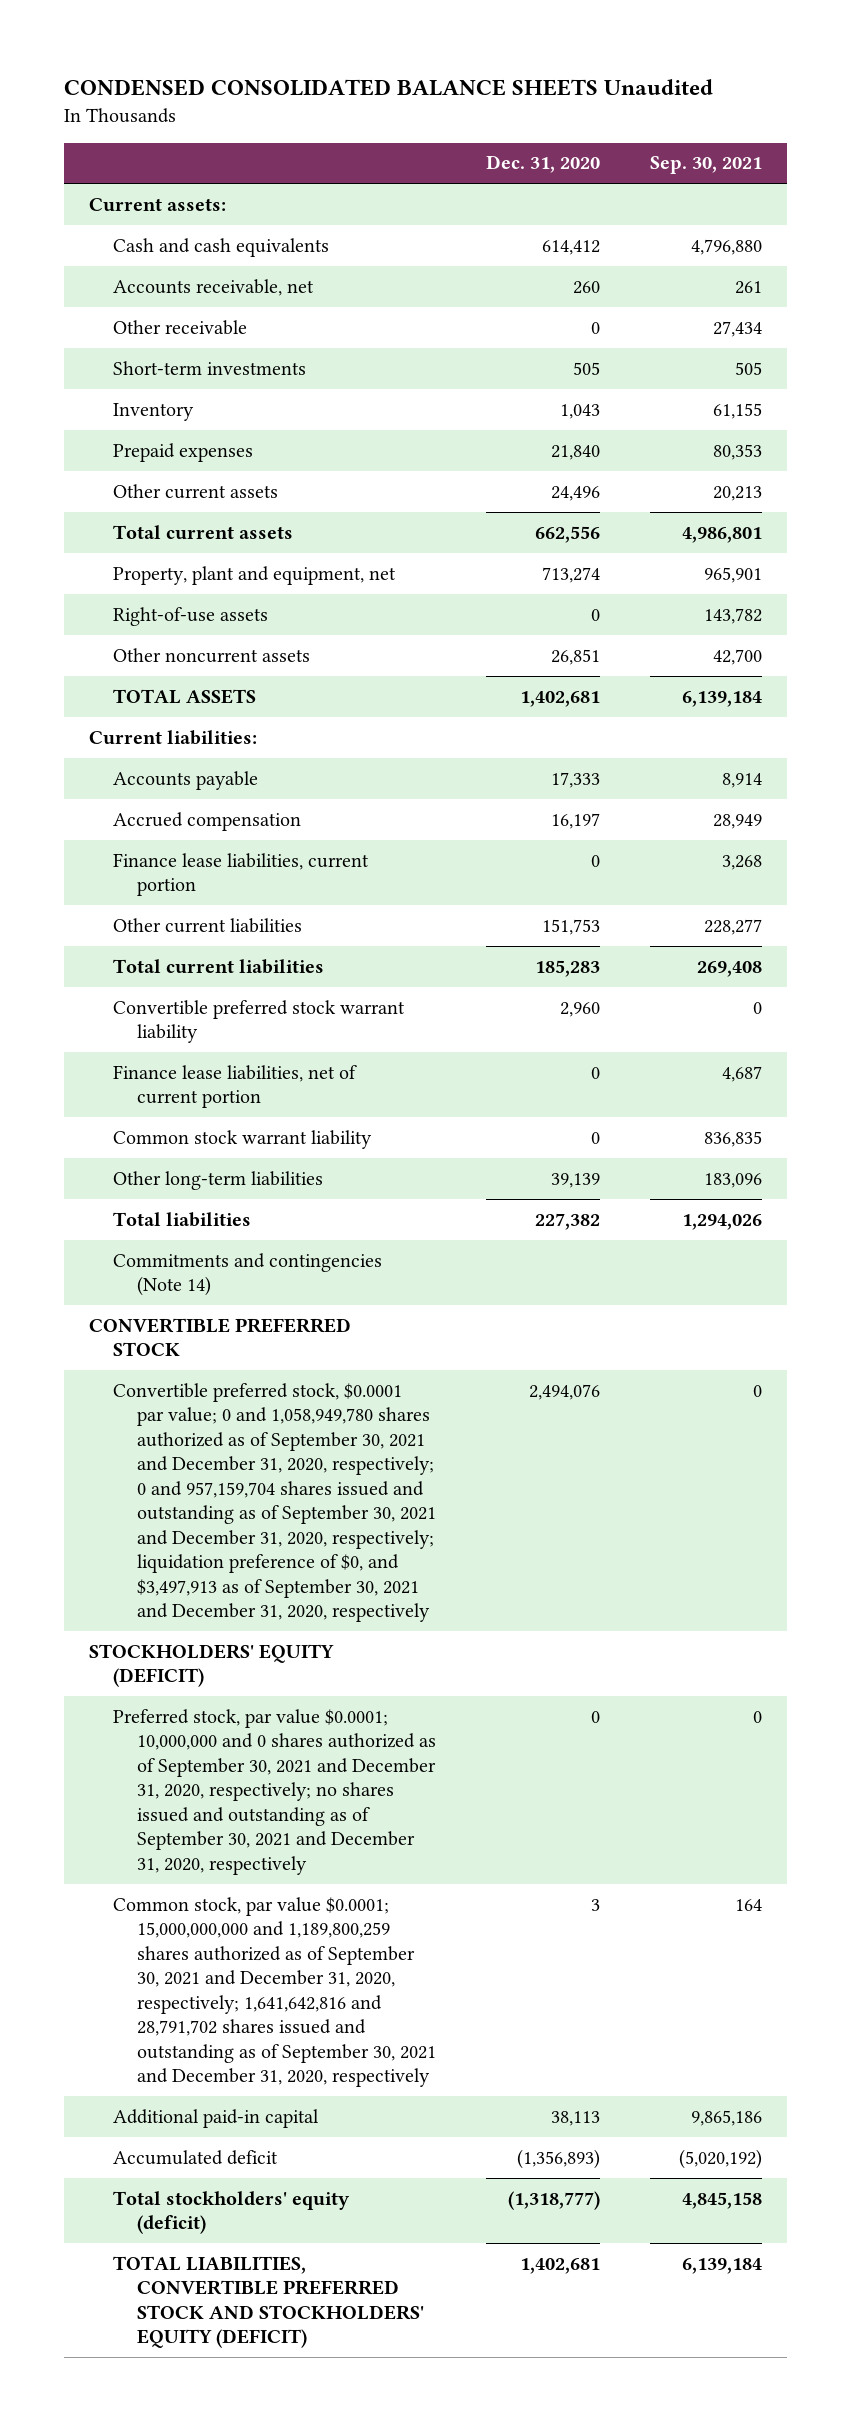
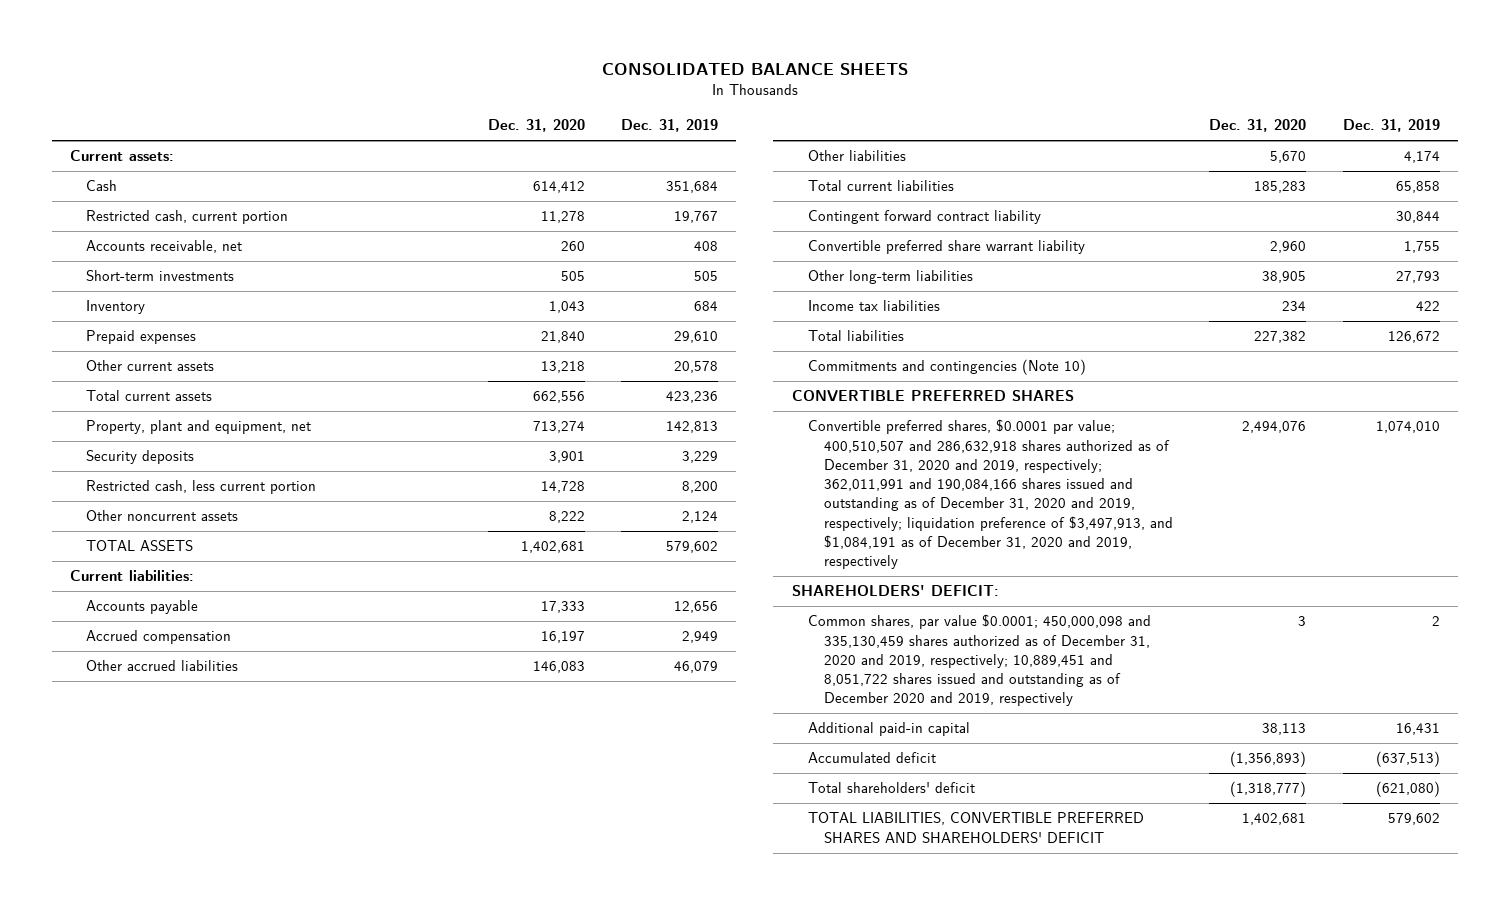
- CONDENSED CONSOLIDATED BALANCE SHEETS Unaudited
+ CONSOLIDATED BALANCE SHEETS
- | Dec. 31, 2020 | Sep. 30, 2021
+ | Dec. 31, 2020 | Dec. 31, 2019
- Cash and cash equivalents | 614,412 | 4,796,880
+ Cash | 614,412 | 351,684
+ Restricted cash, current portion | 11,278 | 19,767
- Other receivable | 0 | 27,434
- Other current assets | 24,496 | 20,213
+ Other current assets | 13,218 | 20,578
- Right-of-use assets | 0 | 143,782
- Other noncurrent assets | 26,851 | 42,700
+ Security deposits | 3,901 | 3,229
+ Restricted cash, less current portion | 14,728 | 8,200
+ Other noncurrent assets | 8,222 | 2,124
- Finance lease liabilities, current portion | 0 | 3,268
- Other current liabilities | 151,753 | 228,277
+ Other accrued liabilities | 146,083 | 46,079
+ Other liabilities | 5,670 | 4,174
- Convertible preferred stock warrant liability | 2,960 | 0
- Finance lease liabilities, net of current portion | 0 | 4,687
- Common stock warrant liability | 0 | 836,835
- Other long-term liabilities | 39,139 | 183,096
+ Contingent forward contract liability | | 30,844
+ Convertible preferred share warrant liability | 2,960 | 1,755
+ Other long-term liabilities | 38,905 | 27,793
+ Income tax liabilities | 234 | 422
- Commitments and contingencies (Note 14)
- CONVERTIBLE PREFERRED STOCK
- Convertible preferred stock, $0.0001 par value; 0 and 1,058,949,780 shares authorized as of September 30, 2021 and December 31, 2020, respectively; 0 and 957,159,704 shares issued and outstanding as of September 30, 2021 and December 31, 2020, respectively; liquidation preference of $0, and $3,497,913 as of September 30, 2021 and December 31, 2020, respectively | 2,494,076 | 0
- STOCKHOLDERS' EQUITY (DEFICIT)
- Preferred stock, par value $0.0001; 10,000,000 and 0 shares authorized as of September 30, 2021 and December 31, 2020, respectively; no shares issued and outstanding as of September 30, 2021 and December 31, 2020, respectively | 0 | 0
- Common stock, par value $0.0001; 15,000,000,000 and 1,189,800,259 shares authorized as of September 30, 2021 and December 31, 2020, respectively; 1,641,642,816 and 28,791,702 shares issued and outstanding as of September 30, 2021 and December 31, 2020, respectively | 3 | 164
+ Commitments and contingencies (Note 10)
+ CONVERTIBLE PREFERRED SHARES
+ Convertible preferred shares, $0.0001 par value; 400,510,507 and 286,632,918 shares authorized as of December 31, 2020 and 2019, respectively; 362,011,991 and 190,084,166 shares issued and outstanding as of December 31, 2020 and 2019, respectively; liquidation preference of $3,497,913, and $1,084,191 as of December 31, 2020 and 2019, respectively | 2,494,076 | 1,074,010
+ SHAREHOLDERS' DEFICIT:
+ Common shares, par value $0.0001; 450,000,098 and 335,130,459 shares authorized as of December 31, 2020 and 2019, respectively; 10,889,451 and 8,051,722 shares issued and outstanding as of December 2020 and 2019, respectively | 3 | 2
- Total stockholders' equity (deficit) | (1,318,777) | 4,845,158
- TOTAL LIABILITIES, CONVERTIBLE PREFERRED STOCK AND STOCKHOLDERS' EQUITY (DEFICIT) | 1,402,681 | 6,139,184
+ Total shareholders' deficit | (1,318,777) | (621,080)
+ TOTAL LIABILITIES, CONVERTIBLE PREFERRED SHARES AND SHAREHOLDERS' DEFICIT | 1,402,681 | 579,602

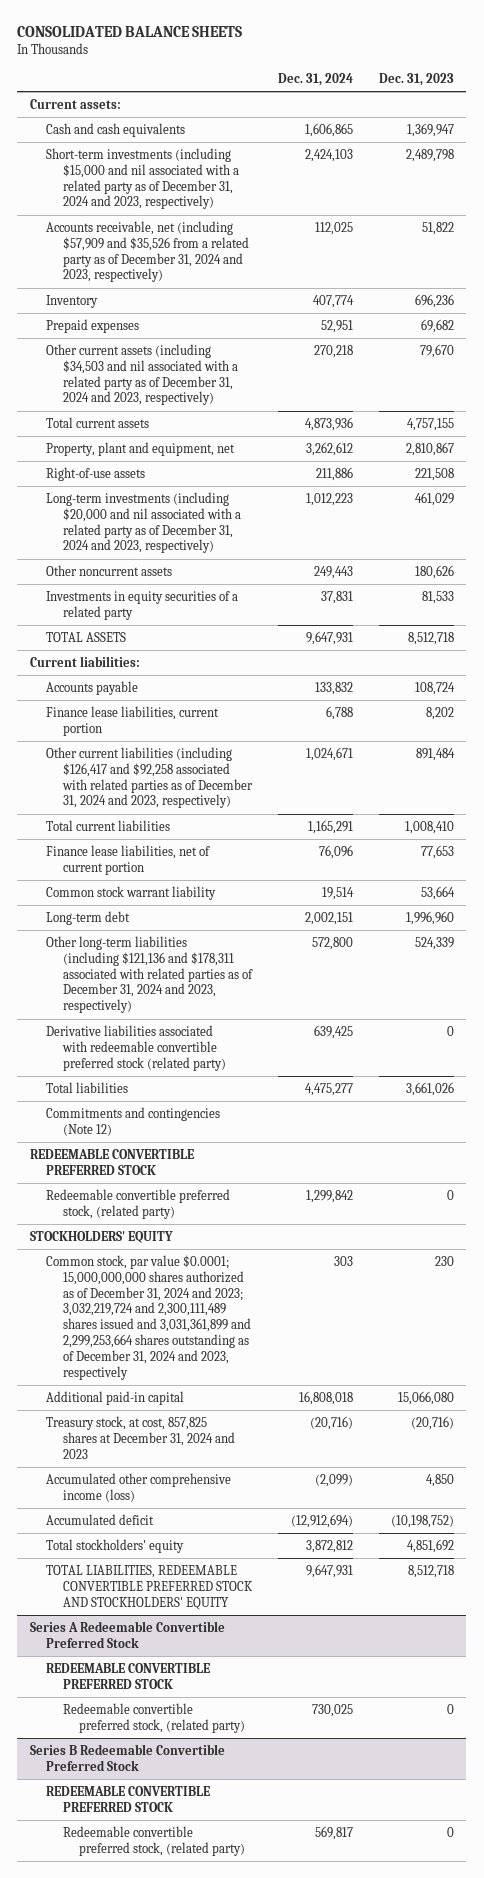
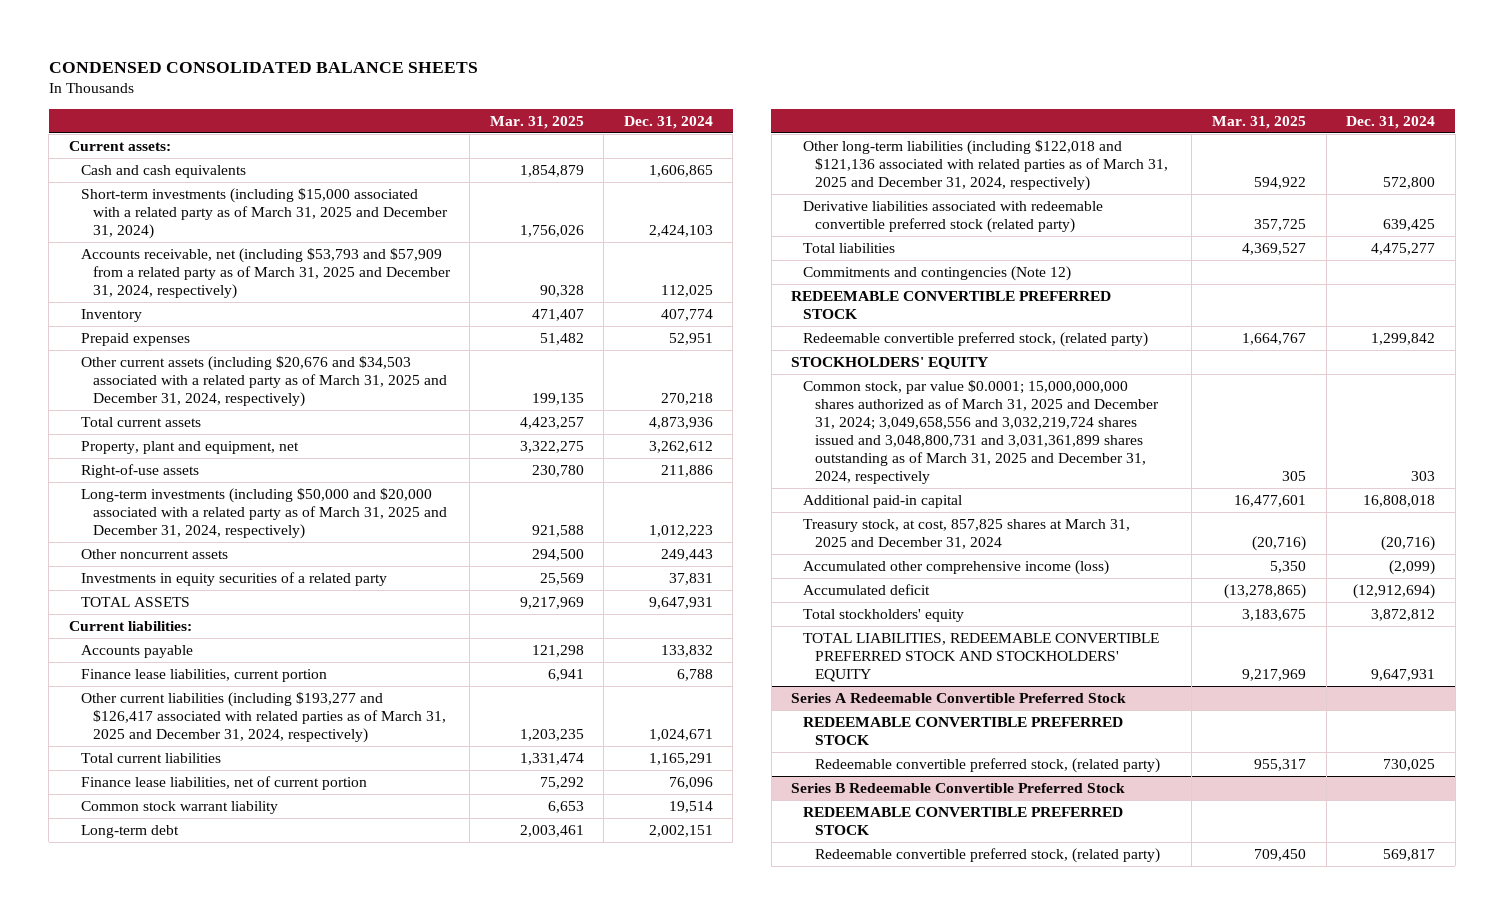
- CONSOLIDATED BALANCE SHEETS
+ CONDENSED CONSOLIDATED BALANCE SHEETS
- | Dec. 31, 2024 | Dec. 31, 2023
+ | Mar. 31, 2025 | Dec. 31, 2024
- Short-term investments (including $15,000 and nil associated with a related party as of December 31, 2024 and 2023, respectively) | 2,424,103 | 2,489,798
- Accounts receivable, net (including $57,909 and $35,526 from a related party as of December 31, 2024 and 2023, respectively) | 112,025 | 51,822
+ Short-term investments (including $15,000 associated with a related party as of March 31, 2025 and December 31, 2024) | 1,756,026 | 2,424,103
+ Accounts receivable, net (including $53,793 and $57,909 from a related party as of March 31, 2025 and December 31, 2024, respectively) | 90,328 | 112,025
- Other current assets (including $34,503 and nil associated with a related party as of December 31, 2024 and 2023, respectively) | 270,218 | 79,670
+ Other current assets (including $20,676 and $34,503 associated with a related party as of March 31, 2025 and December 31, 2024, respectively) | 199,135 | 270,218
- Long-term investments (including $20,000 and nil associated with a related party as of December 31, 2024 and 2023, respectively) | 1,012,223 | 461,029
+ Long-term investments (including $50,000 and $20,000 associated with a related party as of March 31, 2025 and December 31, 2024, respectively) | 921,588 | 1,012,223
- Other current liabilities (including $126,417 and $92,258 associated with related parties as of December 31, 2024 and 2023, respectively) | 1,024,671 | 891,484
+ Other current liabilities (including $193,277 and $126,417 associated with related parties as of March 31, 2025 and December 31, 2024, respectively) | 1,203,235 | 1,024,671
- Other long-term liabilities (including $121,136 and $178,311 associated with related parties as of December 31, 2024 and 2023, respectively) | 572,800 | 524,339
+ Other long-term liabilities (including $122,018 and $121,136 associated with related parties as of March 31, 2025 and December 31, 2024, respectively) | 594,922 | 572,800
- Common stock, par value $0.0001; 15,000,000,000 shares authorized as of December 31, 2024 and 2023; 3,032,219,724 and 2,300,111,489 shares issued and 3,031,361,899 and 2,299,253,664 shares outstanding as of December 31, 2024 and 2023, respectively | 303 | 230
+ Common stock, par value $0.0001; 15,000,000,000 shares authorized as of March 31, 2025 and December 31, 2024; 3,049,658,556 and 3,032,219,724 shares issued and 3,048,800,731 and 3,031,361,899 shares outstanding as of March 31, 2025 and December 31, 2024, respectively | 305 | 303
- Treasury stock, at cost, 857,825 shares at December 31, 2024 and 2023 | (20,716) | (20,716)
+ Treasury stock, at cost, 857,825 shares at March 31, 2025 and December 31, 2024 | (20,716) | (20,716)

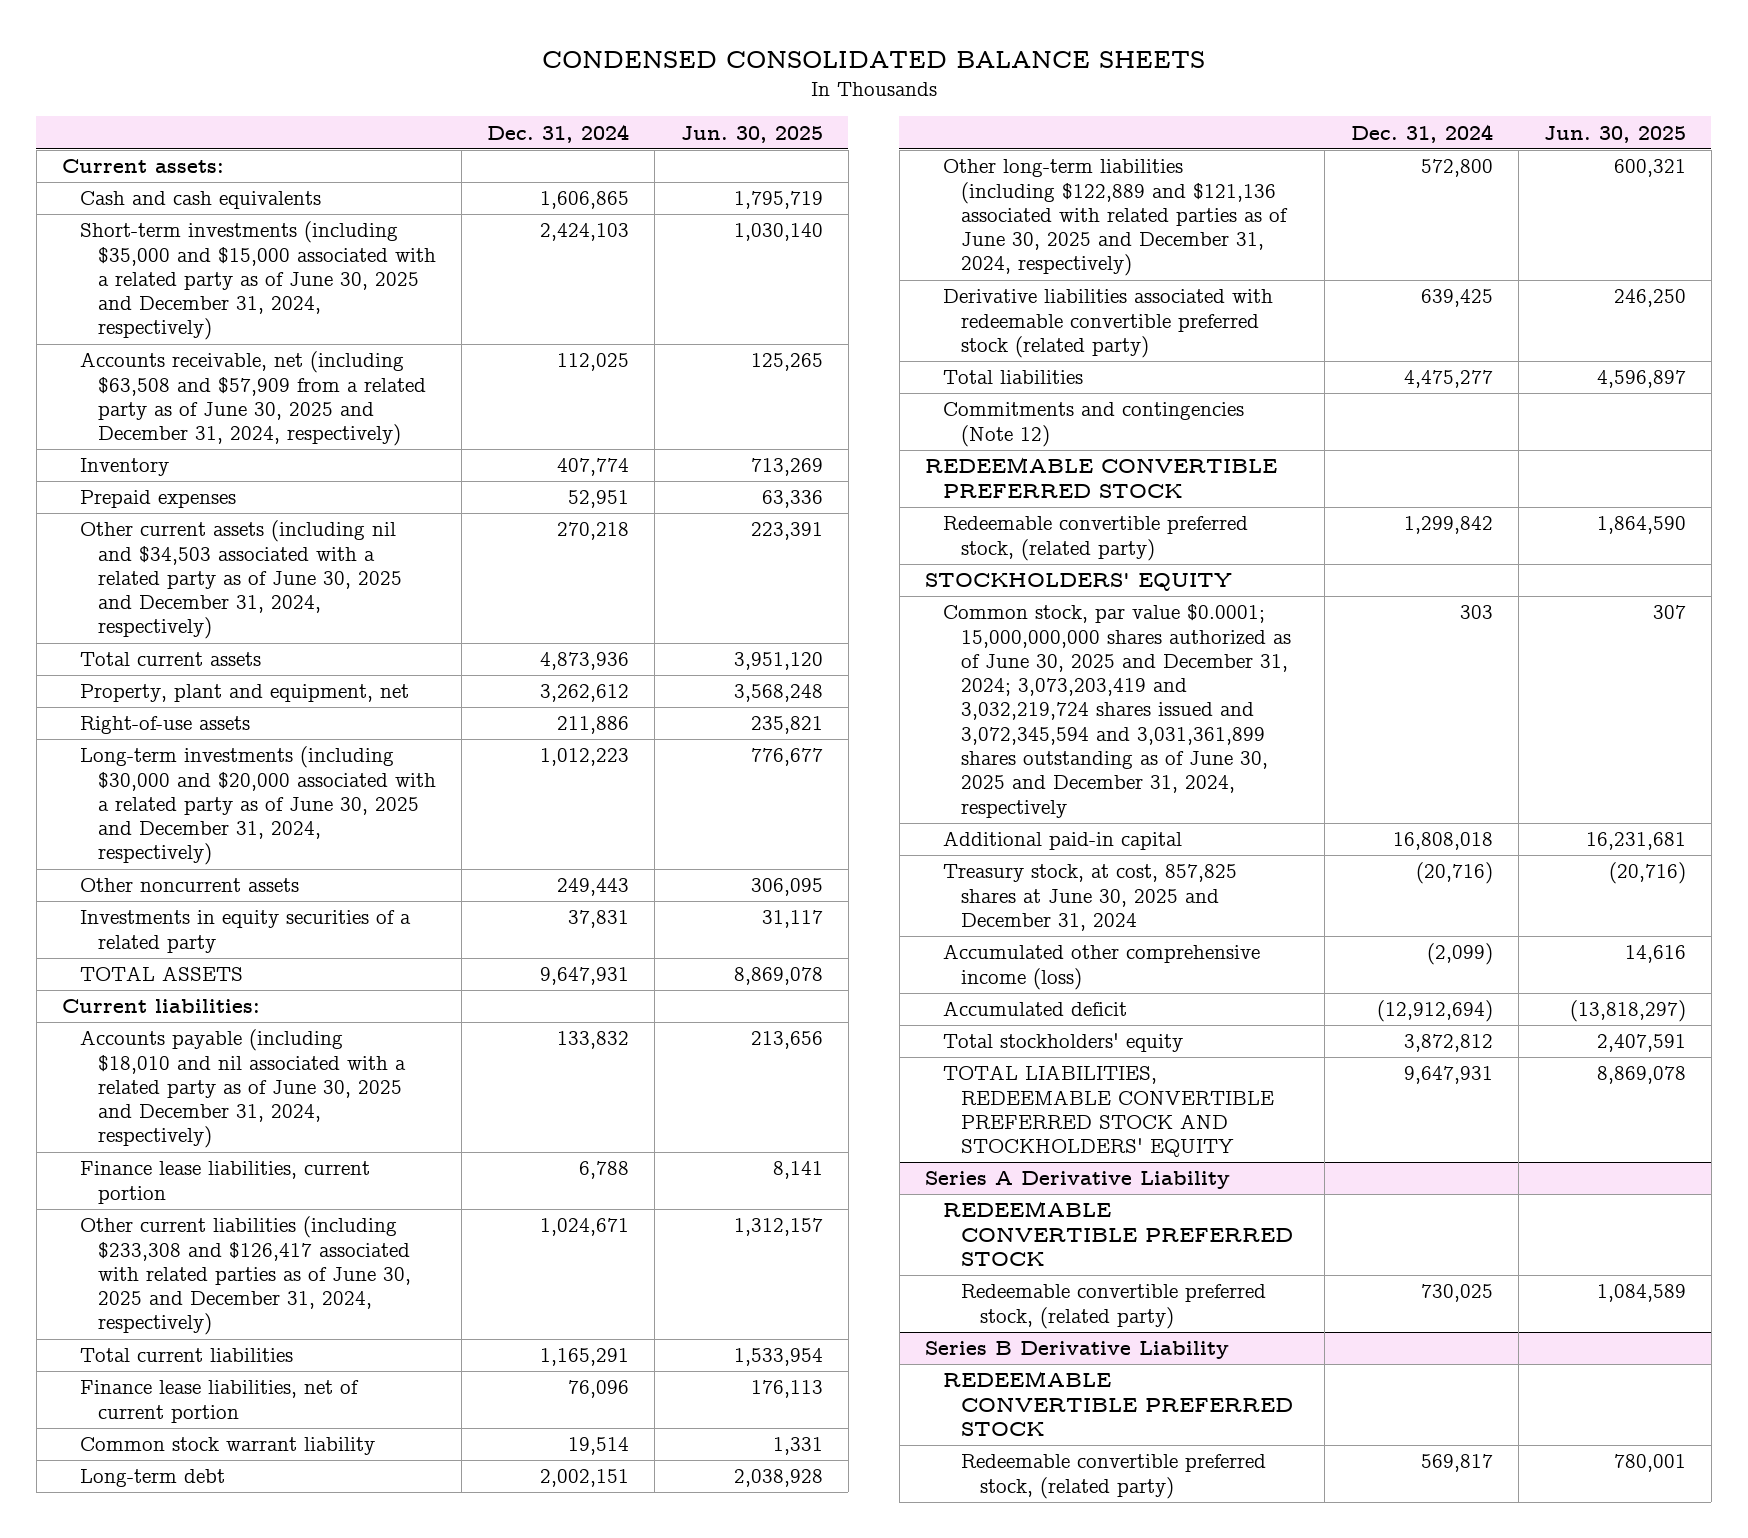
- | Mar. 31, 2025 | Dec. 31, 2024
+ | Dec. 31, 2024 | Jun. 30, 2025
- Short-term investments (including $15,000 associated with a related party as of March 31, 2025 and December 31, 2024) | 1,756,026 | 2,424,103
- Accounts receivable, net (including $53,793 and $57,909 from a related party as of March 31, 2025 and December 31, 2024, respectively) | 90,328 | 112,025
+ Short-term investments (including $35,000 and $15,000 associated with a related party as of June 30, 2025 and December 31, 2024, respectively) | 2,424,103 | 1,030,140
+ Accounts receivable, net (including $63,508 and $57,909 from a related party as of June 30, 2025 and December 31, 2024, respectively) | 112,025 | 125,265
- Other current assets (including $20,676 and $34,503 associated with a related party as of March 31, 2025 and December 31, 2024, respectively) | 199,135 | 270,218
+ Other current assets (including nil and $34,503 associated with a related party as of June 30, 2025 and December 31, 2024, respectively) | 270,218 | 223,391
- Long-term investments (including $50,000 and $20,000 associated with a related party as of March 31, 2025 and December 31, 2024, respectively) | 921,588 | 1,012,223
+ Long-term investments (including $30,000 and $20,000 associated with a related party as of June 30, 2025 and December 31, 2024, respectively) | 1,012,223 | 776,677
- Accounts payable | 121,298 | 133,832
+ Accounts payable (including $18,010 and nil associated with a related party as of June 30, 2025 and December 31, 2024, respectively) | 133,832 | 213,656
- Other current liabilities (including $193,277 and $126,417 associated with related parties as of March 31, 2025 and December 31, 2024, respectively) | 1,203,235 | 1,024,671
+ Other current liabilities (including $233,308 and $126,417 associated with related parties as of June 30, 2025 and December 31, 2024, respectively) | 1,024,671 | 1,312,157
- Other long-term liabilities (including $122,018 and $121,136 associated with related parties as of March 31, 2025 and December 31, 2024, respectively) | 594,922 | 572,800
+ Other long-term liabilities (including $122,889 and $121,136 associated with related parties as of June 30, 2025 and December 31, 2024, respectively) | 572,800 | 600,321
- Common stock, par value $0.0001; 15,000,000,000 shares authorized as of March 31, 2025 and December 31, 2024; 3,049,658,556 and 3,032,219,724 shares issued and 3,048,800,731 and 3,031,361,899 shares outstanding as of March 31, 2025 and December 31, 2024, respectively | 305 | 303
+ Common stock, par value $0.0001; 15,000,000,000 shares authorized as of June 30, 2025 and December 31, 2024; 3,073,203,419 and 3,032,219,724 shares issued and 3,072,345,594 and 3,031,361,899 shares outstanding as of June 30, 2025 and December 31, 2024, respectively | 303 | 307
- Treasury stock, at cost, 857,825 shares at March 31, 2025 and December 31, 2024 | (20,716) | (20,716)
+ Treasury stock, at cost, 857,825 shares at June 30, 2025 and December 31, 2024 | (20,716) | (20,716)
- Series A Redeemable Convertible Preferred Stock
+ Series A Derivative Liability
- Series B Redeemable Convertible Preferred Stock
+ Series B Derivative Liability

